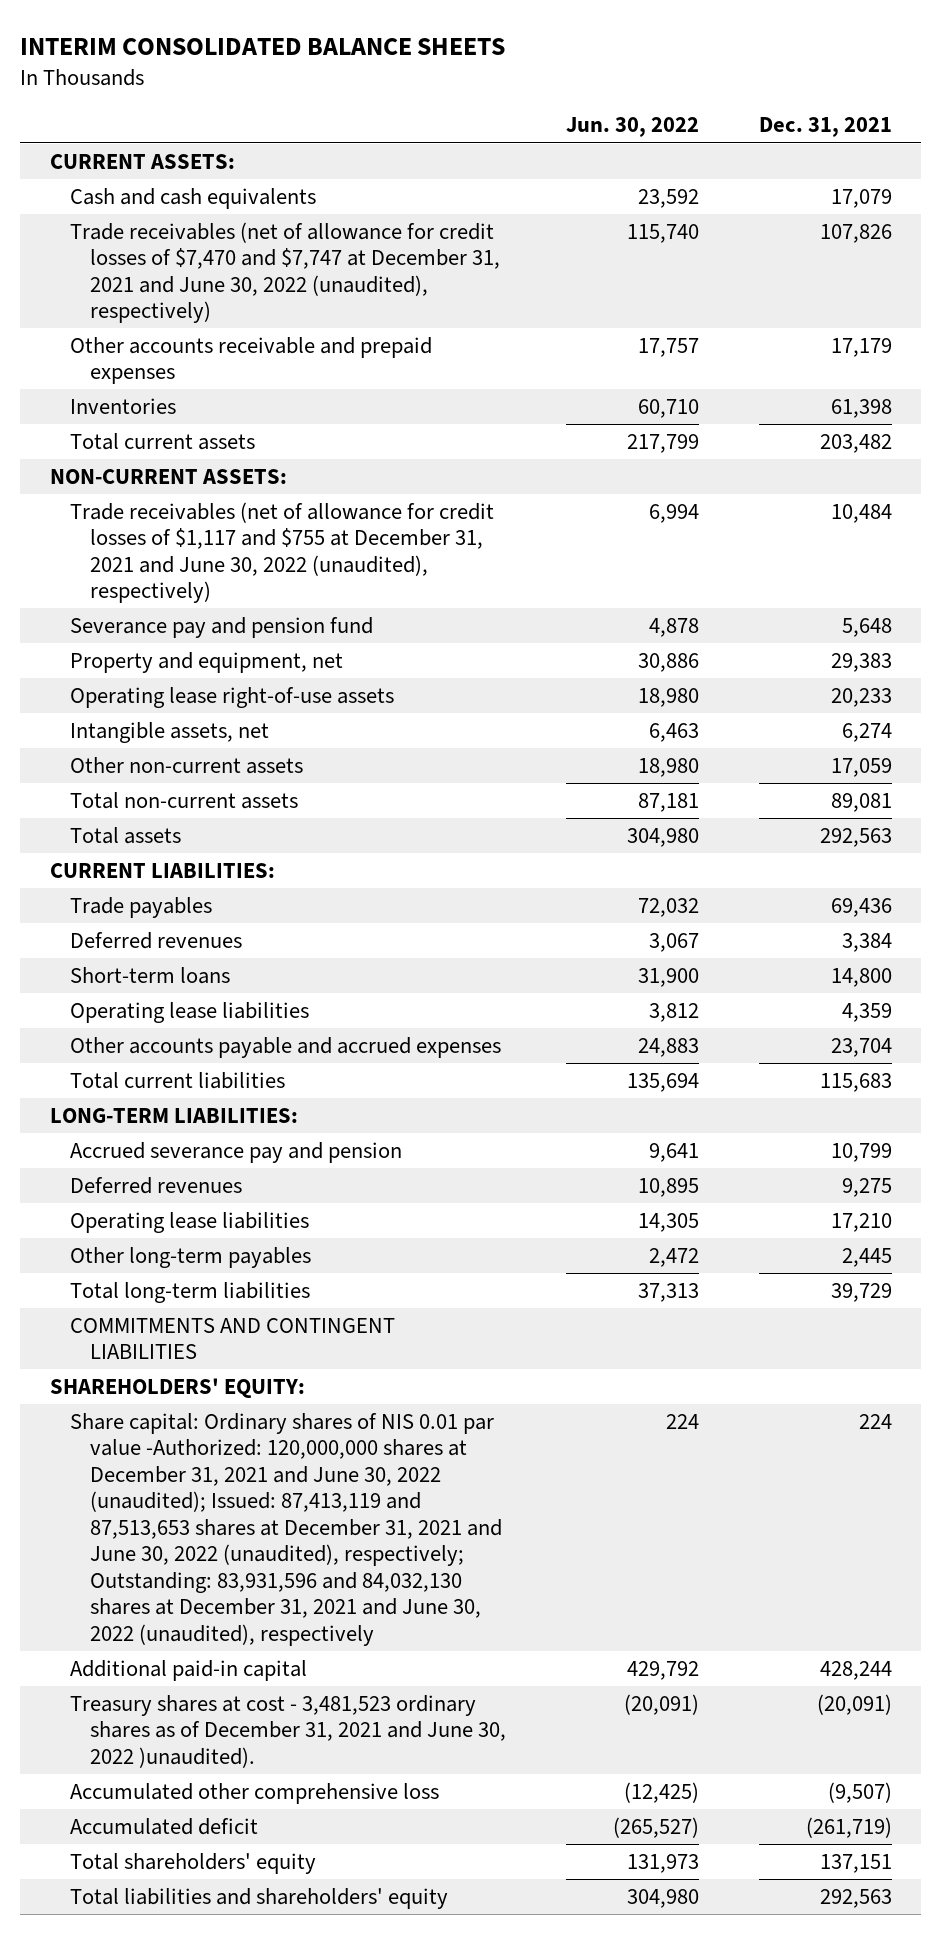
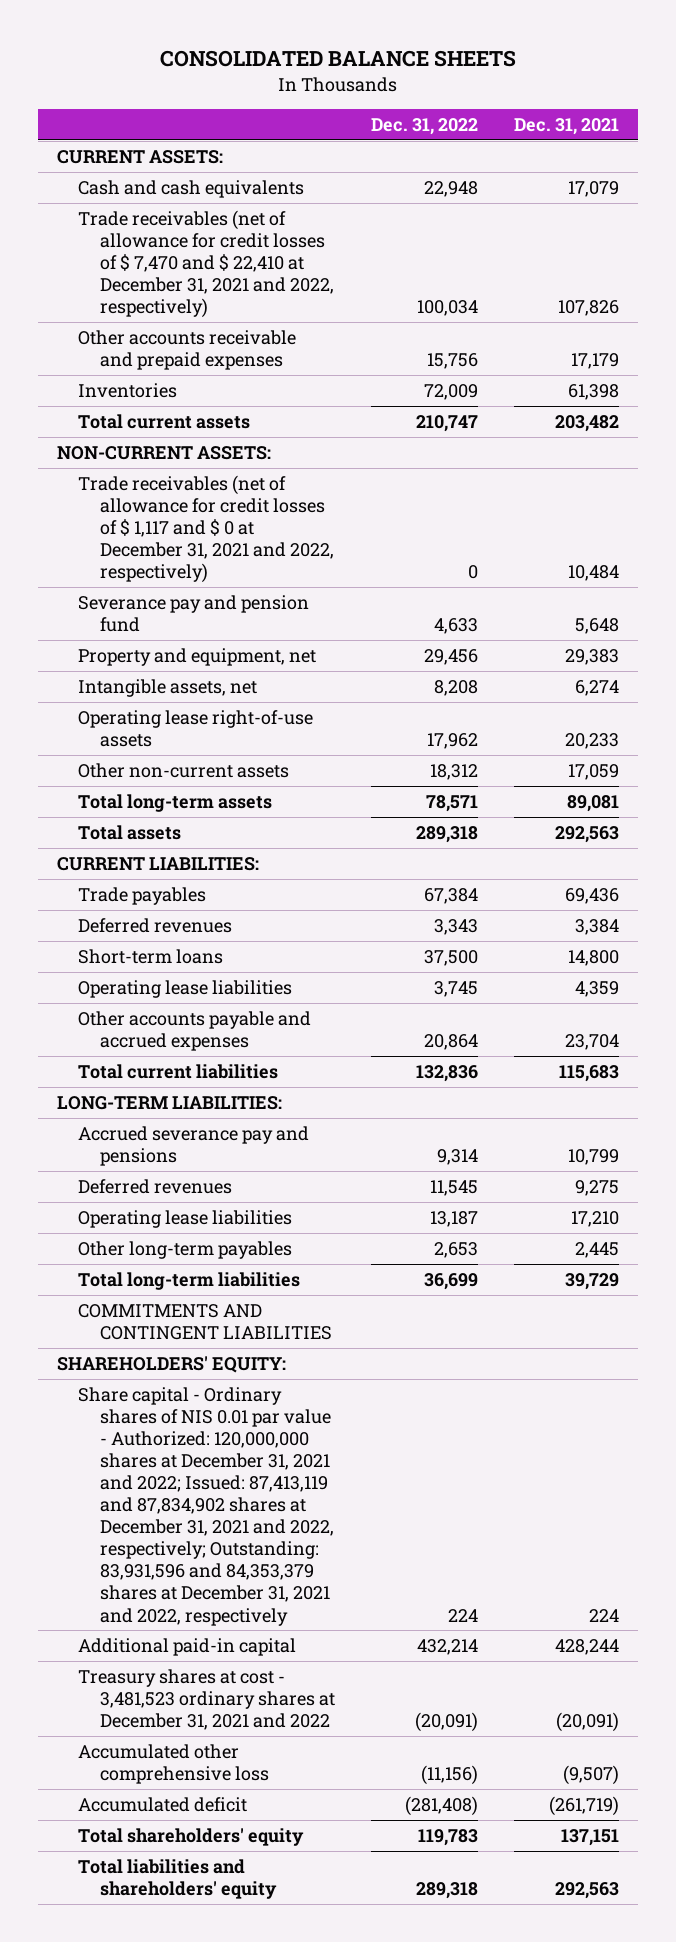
- INTERIM CONSOLIDATED BALANCE SHEETS
+ CONSOLIDATED BALANCE SHEETS
- | Jun. 30, 2022 | Dec. 31, 2021
+ | Dec. 31, 2022 | Dec. 31, 2021
- Trade receivables (net of allowance for credit losses of $7,470 and $7,747 at December 31, 2021 and June 30, 2022 (unaudited), respectively) | 115,740 | 107,826
+ Trade receivables (net of allowance for credit losses of $ 7,470 and $ 22,410 at December 31, 2021 and 2022, respectively) | 100,034 | 107,826
- Trade receivables (net of allowance for credit losses of $1,117 and $755 at December 31, 2021 and June 30, 2022 (unaudited), respectively) | 6,994 | 10,484
+ Trade receivables (net of allowance for credit losses of $ 1,117 and $ 0 at December 31, 2021 and 2022, respectively) | 0 | 10,484
moved down: Operating lease right-of-use assets | 17,962 | 20,233
- Total non-current assets | 87,181 | 89,081
+ Total long-term assets | 78,571 | 89,081
- Accrued severance pay and pension | 9,641 | 10,799
+ Accrued severance pay and pensions | 9,314 | 10,799
- Share capital: Ordinary shares of NIS 0.01 par value -Authorized: 120,000,000 shares at December 31, 2021 and June 30, 2022 (unaudited); Issued: 87,413,119 and 87,513,653 shares at December 31, 2021 and June 30, 2022 (unaudited), respectively; Outstanding: 83,931,596 and 84,032,130 shares at December 31, 2021 and June 30, 2022 (unaudited), respectively | 224 | 224
+ Share capital - Ordinary shares of NIS 0.01 par value - Authorized: 120,000,000 shares at December 31, 2021 and 2022; Issued: 87,413,119 and 87,834,902 shares at December 31, 2021 and 2022, respectively; Outstanding: 83,931,596 and 84,353,379 shares at December 31, 2021 and 2022, respectively | 224 | 224
- Treasury shares at cost - 3,481,523 ordinary shares as of December 31, 2021 and June 30, 2022 )unaudited). | (20,091) | (20,091)
+ Treasury shares at cost - 3,481,523 ordinary shares at December 31, 2021 and 2022 | (20,091) | (20,091)

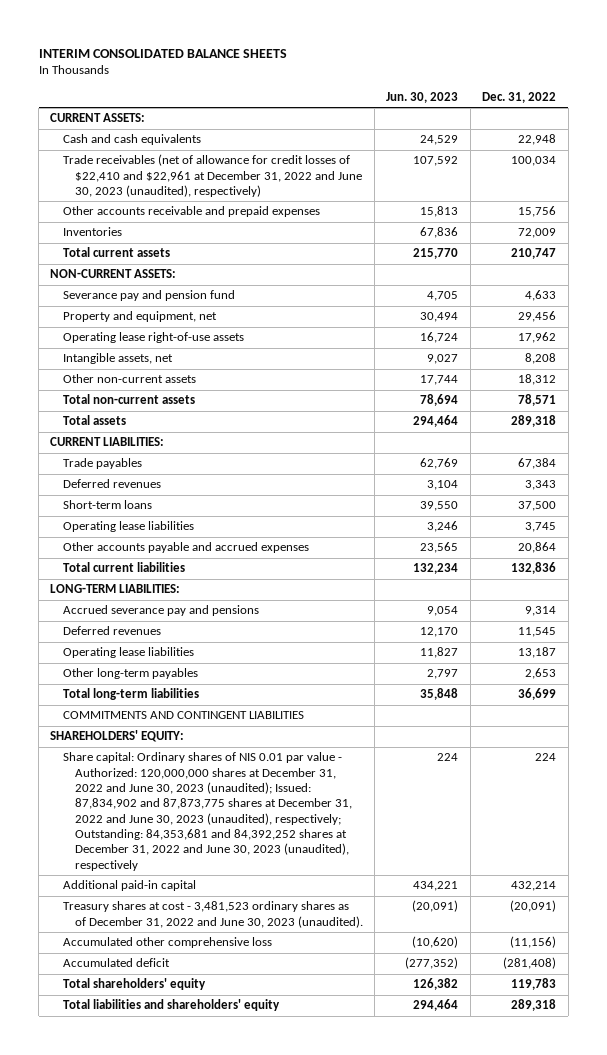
- CONSOLIDATED BALANCE SHEETS
+ INTERIM CONSOLIDATED BALANCE SHEETS
- | Dec. 31, 2022 | Dec. 31, 2021
+ | Jun. 30, 2023 | Dec. 31, 2022
- Trade receivables (net of allowance for credit losses of $ 7,470 and $ 22,410 at December 31, 2021 and 2022, respectively) | 100,034 | 107,826
+ Trade receivables (net of allowance for credit losses of $22,410 and $22,961 at December 31, 2022 and June 30, 2023 (unaudited), respectively) | 107,592 | 100,034
- Trade receivables (net of allowance for credit losses of $ 1,117 and $ 0 at December 31, 2021 and 2022, respectively) | 0 | 10,484
moved down: Intangible assets, net | 9,027 | 8,208
- Total long-term assets | 78,571 | 89,081
+ Total non-current assets | 78,694 | 78,571
- Share capital - Ordinary shares of NIS 0.01 par value - Authorized: 120,000,000 shares at December 31, 2021 and 2022; Issued: 87,413,119 and 87,834,902 shares at December 31, 2021 and 2022, respectively; Outstanding: 83,931,596 and 84,353,379 shares at December 31, 2021 and 2022, respectively | 224 | 224
+ Share capital: Ordinary shares of NIS 0.01 par value - Authorized: 120,000,000 shares at December 31, 2022 and June 30, 2023 (unaudited); Issued: 87,834,902 and 87,873,775 shares at December 31, 2022 and June 30, 2023 (unaudited), respectively; Outstanding: 84,353,681 and 84,392,252 shares at December 31, 2022 and June 30, 2023 (unaudited), respectively | 224 | 224
- Treasury shares at cost - 3,481,523 ordinary shares at December 31, 2021 and 2022 | (20,091) | (20,091)
+ Treasury shares at cost - 3,481,523 ordinary shares as of December 31, 2022 and June 30, 2023 (unaudited). | (20,091) | (20,091)

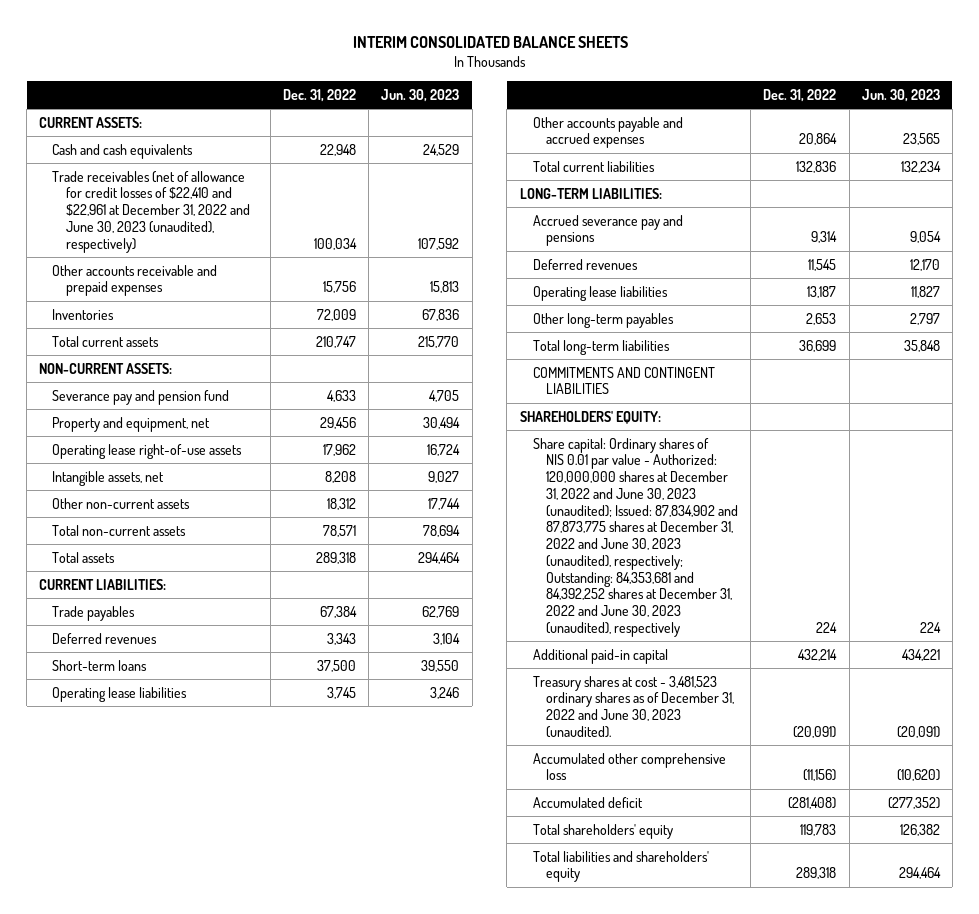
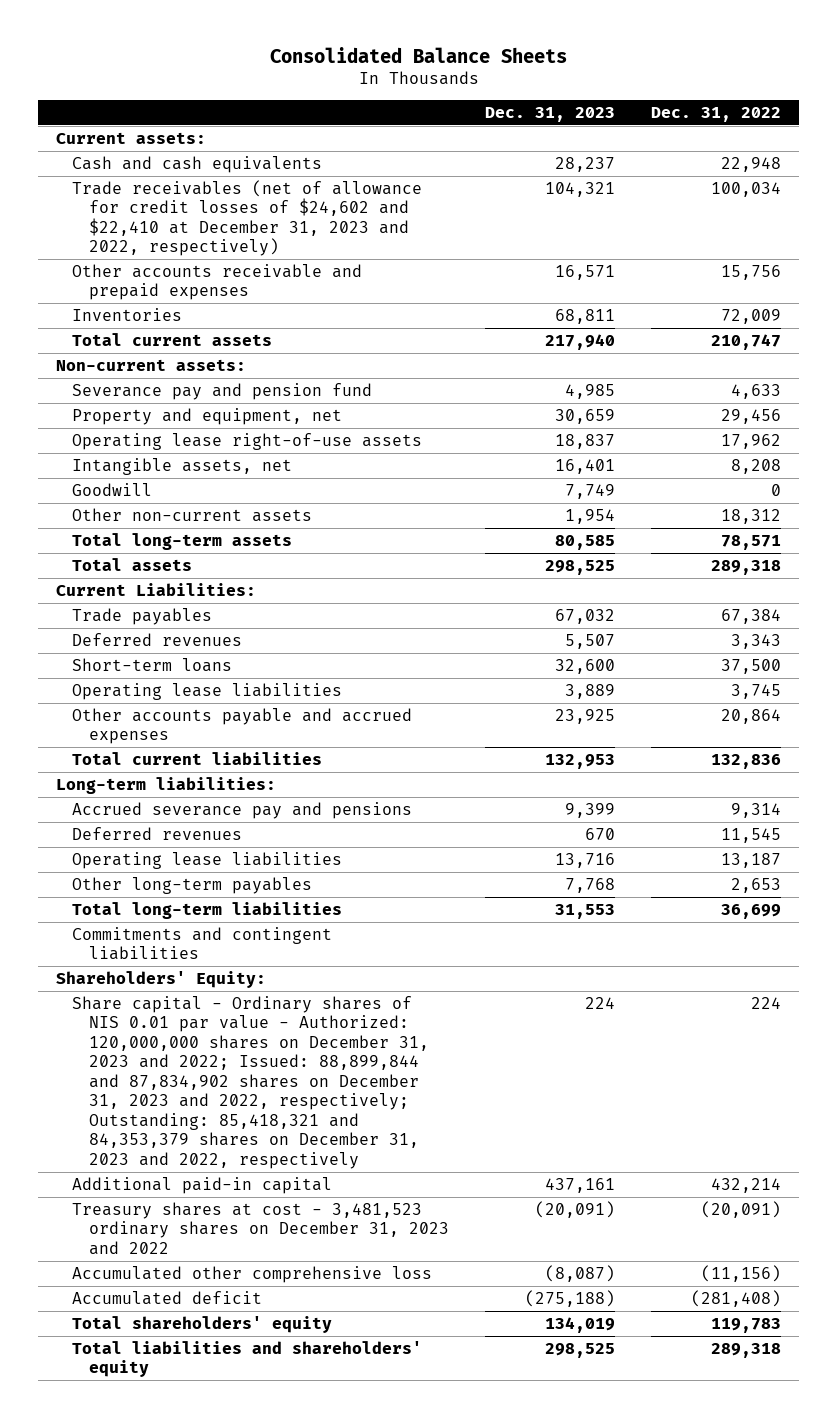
- INTERIM CONSOLIDATED BALANCE SHEETS
+ Consolidated Balance Sheets
- | Dec. 31, 2022 | Jun. 30, 2023
+ | Dec. 31, 2023 | Dec. 31, 2022
- CURRENT ASSETS:
+ Current assets:
- Trade receivables (net of allowance for credit losses of $22,410 and $22,961 at December 31, 2022 and June 30, 2023 (unaudited), respectively) | 100,034 | 107,592
+ Trade receivables (net of allowance for credit losses of $24,602 and $22,410 at December 31, 2023 and 2022, respectively) | 104,321 | 100,034
- NON-CURRENT ASSETS:
+ Non-current assets:
+ Goodwill | 7,749 | 0
- Total non-current assets | 78,571 | 78,694
+ Total long-term assets | 80,585 | 78,571
- CURRENT LIABILITIES:
+ Current Liabilities:
- LONG-TERM LIABILITIES:
+ Long-term liabilities:
- COMMITMENTS AND CONTINGENT LIABILITIES
- SHAREHOLDERS' EQUITY:
- Share capital: Ordinary shares of NIS 0.01 par value - Authorized: 120,000,000 shares at December 31, 2022 and June 30, 2023 (unaudited); Issued: 87,834,902 and 87,873,775 shares at December 31, 2022 and June 30, 2023 (unaudited), respectively; Outstanding: 84,353,681 and 84,392,252 shares at December 31, 2022 and June 30, 2023 (unaudited), respectively | 224 | 224
+ Commitments and contingent liabilities
+ Shareholders' Equity:
+ Share capital - Ordinary shares of NIS 0.01 par value - Authorized: 120,000,000 shares on December 31, 2023 and 2022; Issued: 88,899,844 and 87,834,902 shares on December 31, 2023 and 2022, respectively; Outstanding: 85,418,321 and 84,353,379 shares on December 31, 2023 and 2022, respectively | 224 | 224
- Treasury shares at cost - 3,481,523 ordinary shares as of December 31, 2022 and June 30, 2023 (unaudited). | (20,091) | (20,091)
+ Treasury shares at cost - 3,481,523 ordinary shares on December 31, 2023 and 2022 | (20,091) | (20,091)

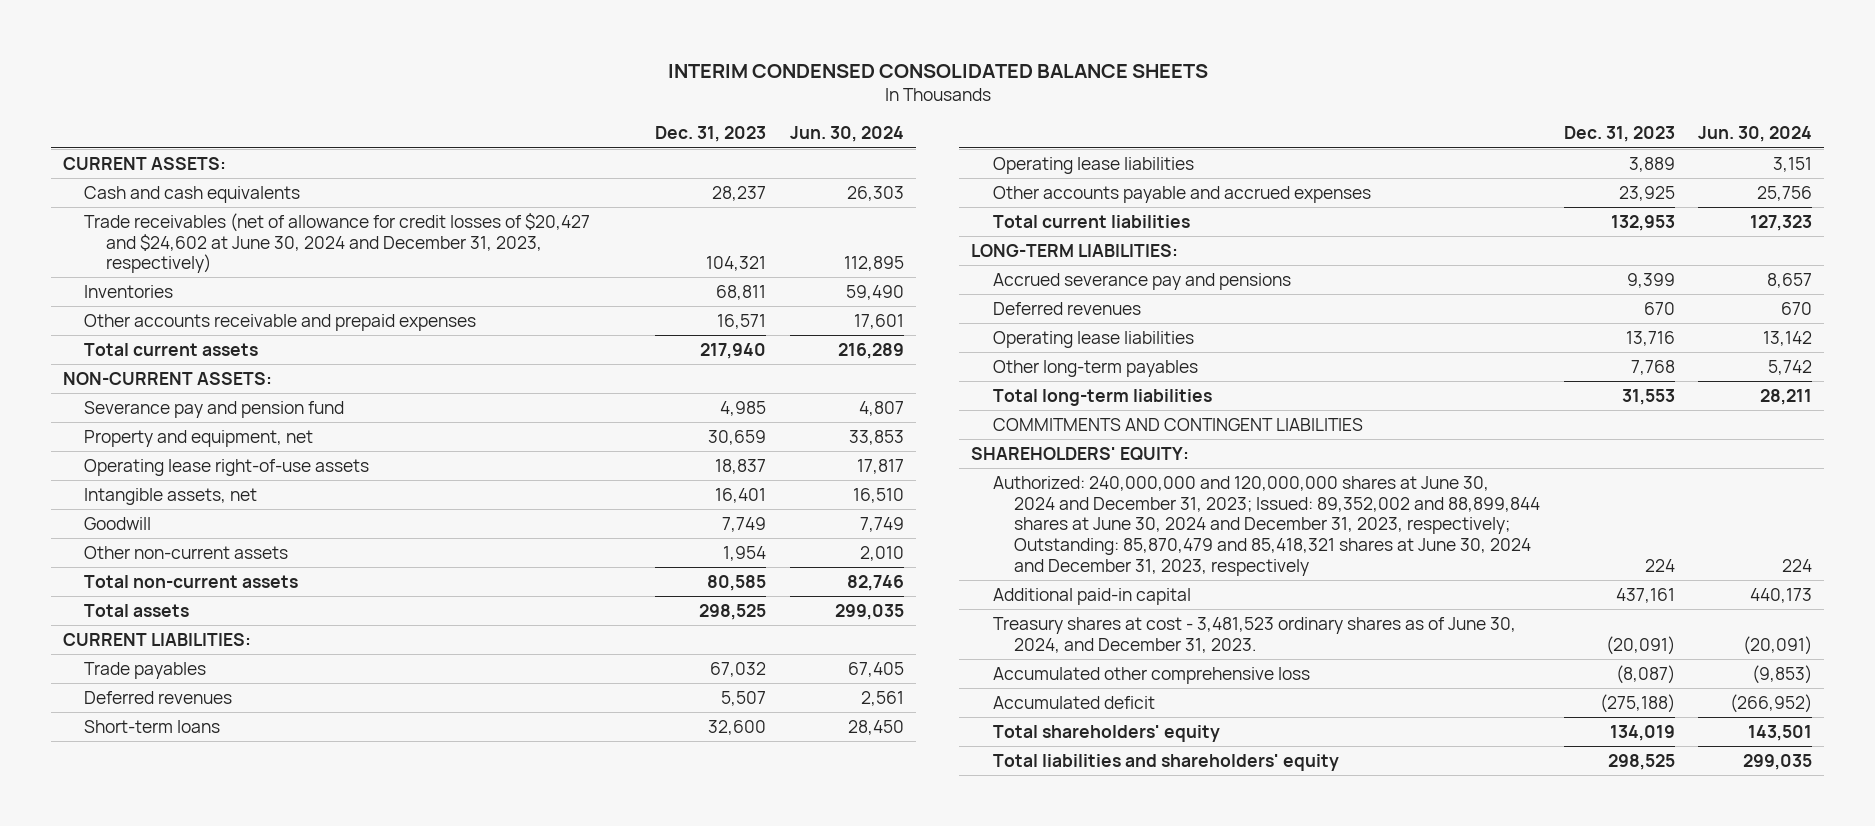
- Consolidated Balance Sheets
+ INTERIM CONDENSED CONSOLIDATED BALANCE SHEETS
- | Dec. 31, 2023 | Dec. 31, 2022
+ | Dec. 31, 2023 | Jun. 30, 2024
- Current assets:
+ CURRENT ASSETS:
- Trade receivables (net of allowance for credit losses of $24,602 and $22,410 at December 31, 2023 and 2022, respectively) | 104,321 | 100,034
+ Trade receivables (net of allowance for credit losses of $20,427 and $24,602 at June 30, 2024 and December 31, 2023, respectively) | 104,321 | 112,895
moved down: Other accounts receivable and prepaid expenses | 16,571 | 17,601
- Non-current assets:
+ NON-CURRENT ASSETS:
- Total long-term assets | 80,585 | 78,571
+ Total non-current assets | 80,585 | 82,746
- Current Liabilities:
+ CURRENT LIABILITIES:
- Long-term liabilities:
+ LONG-TERM LIABILITIES:
- Commitments and contingent liabilities
- Shareholders' Equity:
- Share capital - Ordinary shares of NIS 0.01 par value - Authorized: 120,000,000 shares on December 31, 2023 and 2022; Issued: 88,899,844 and 87,834,902 shares on December 31, 2023 and 2022, respectively; Outstanding: 85,418,321 and 84,353,379 shares on December 31, 2023 and 2022, respectively | 224 | 224
+ COMMITMENTS AND CONTINGENT LIABILITIES
+ SHAREHOLDERS' EQUITY:
+ Authorized: 240,000,000 and 120,000,000 shares at June 30, 2024 and December 31, 2023; Issued: 89,352,002 and 88,899,844 shares at June 30, 2024 and December 31, 2023, respectively; Outstanding: 85,870,479 and 85,418,321 shares at June 30, 2024 and December 31, 2023, respectively | 224 | 224
- Treasury shares at cost - 3,481,523 ordinary shares on December 31, 2023 and 2022 | (20,091) | (20,091)
+ Treasury shares at cost - 3,481,523 ordinary shares as of June 30, 2024, and December 31, 2023. | (20,091) | (20,091)

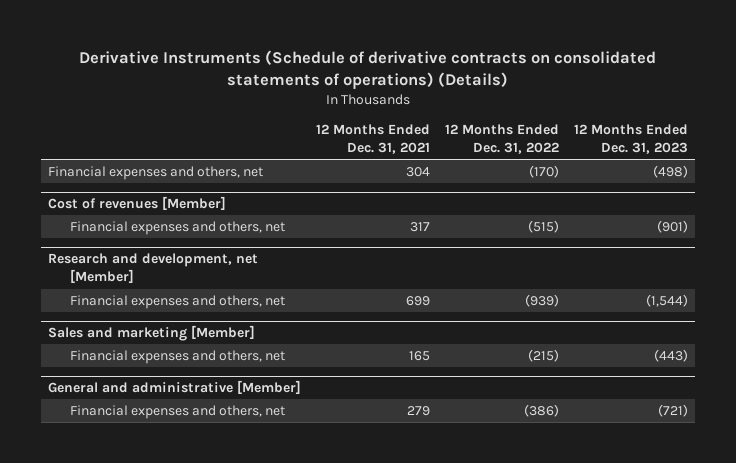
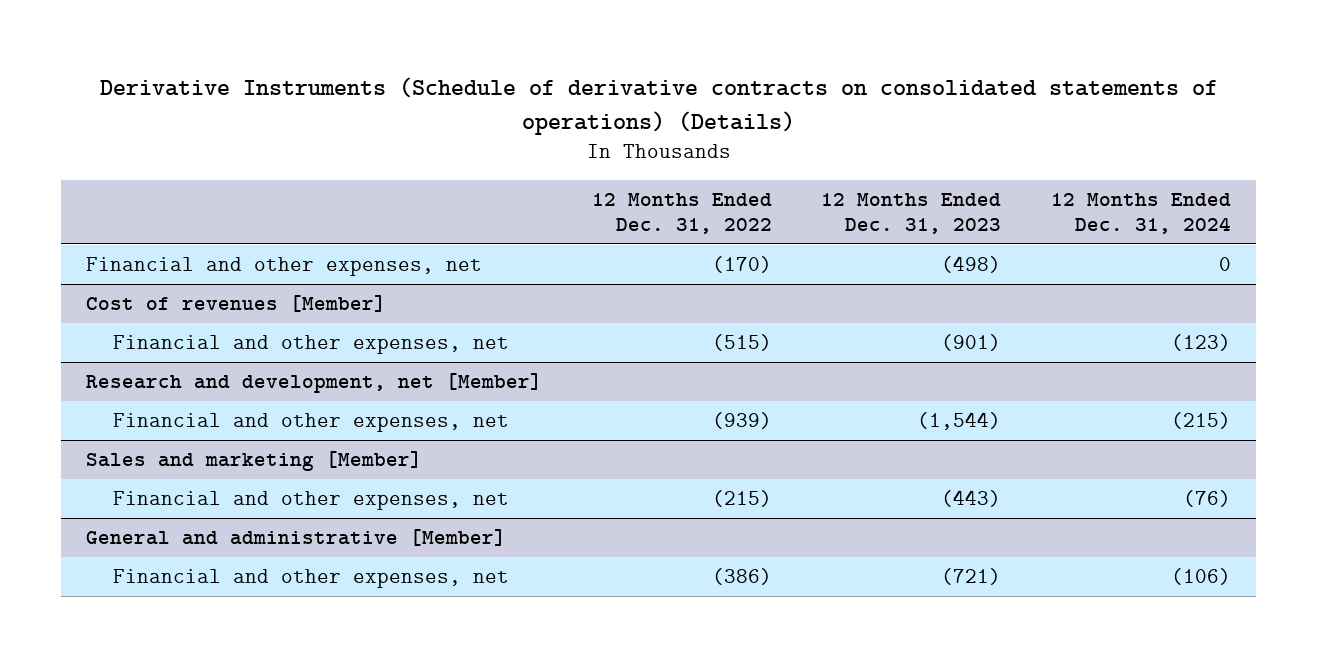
- | 12 Months Ended Dec. 31, 2021 | 12 Months Ended Dec. 31, 2022 | 12 Months Ended Dec. 31, 2023
+ | 12 Months Ended Dec. 31, 2022 | 12 Months Ended Dec. 31, 2023 | 12 Months Ended Dec. 31, 2024
- Financial expenses and others, net | 304 | (170) | (498)
+ Financial and other expenses, net | (170) | (498) | 0
@ Cost of revenues [Member]
- Financial expenses and others, net | 317 | (515) | (901)
+ Financial and other expenses, net | (515) | (901) | (123)
@ Research and development, net [Member]
- Financial expenses and others, net | 699 | (939) | (1,544)
+ Financial and other expenses, net | (939) | (1,544) | (215)
@ Sales and marketing [Member]
- Financial expenses and others, net | 165 | (215) | (443)
+ Financial and other expenses, net | (215) | (443) | (76)
@ General and administrative [Member]
- Financial expenses and others, net | 279 | (386) | (721)
+ Financial and other expenses, net | (386) | (721) | (106)

